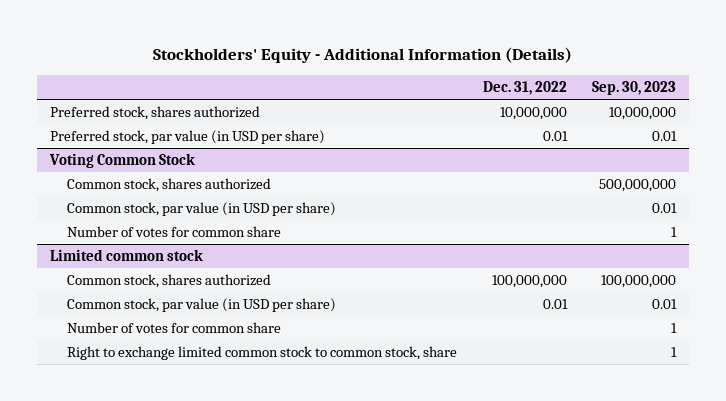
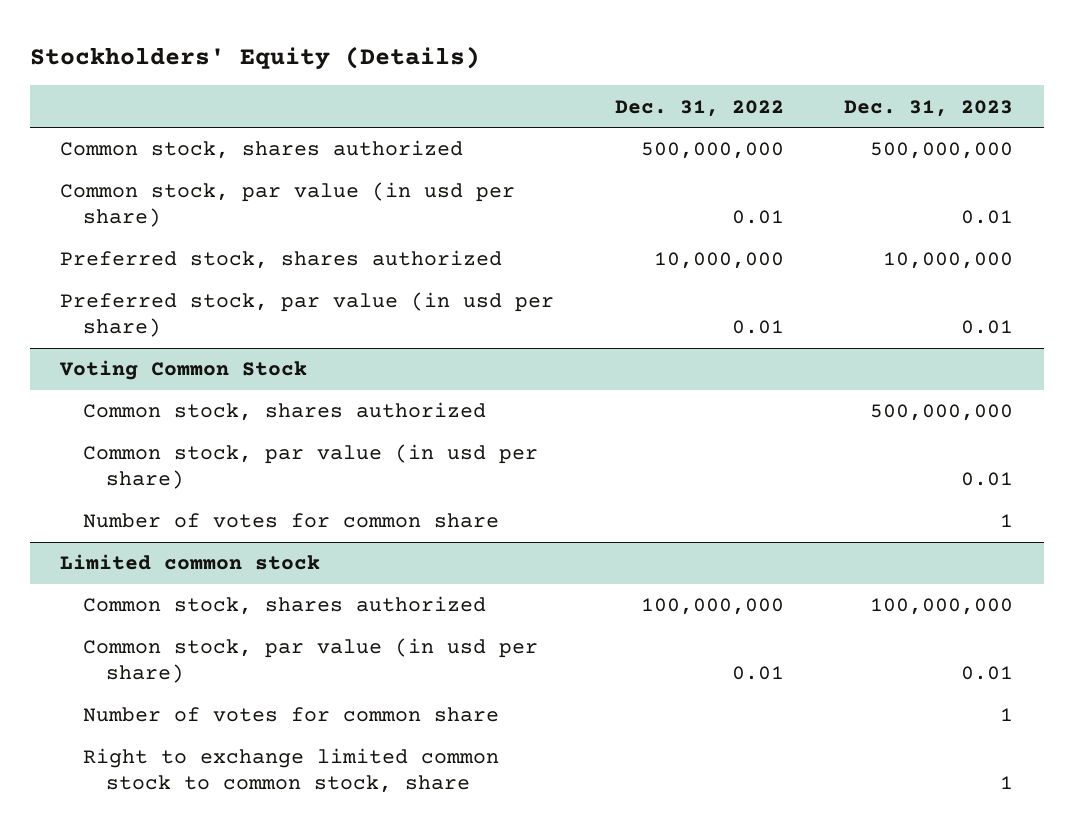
- Stockholders' Equity - Additional Information (Details)
+ Stockholders' Equity (Details)
- | Dec. 31, 2022 | Sep. 30, 2023
+ | Dec. 31, 2022 | Dec. 31, 2023
+ Common stock, shares authorized | 500,000,000 | 500,000,000
+ Common stock, par value (in usd per share) | 0.01 | 0.01
- Preferred stock, par value (in USD per share) | 0.01 | 0.01
+ Preferred stock, par value (in usd per share) | 0.01 | 0.01
@ Voting Common Stock
- Common stock, par value (in USD per share) | | 0.01
+ Common stock, par value (in usd per share) | | 0.01
@ Limited common stock
- Common stock, par value (in USD per share) | 0.01 | 0.01
+ Common stock, par value (in usd per share) | 0.01 | 0.01

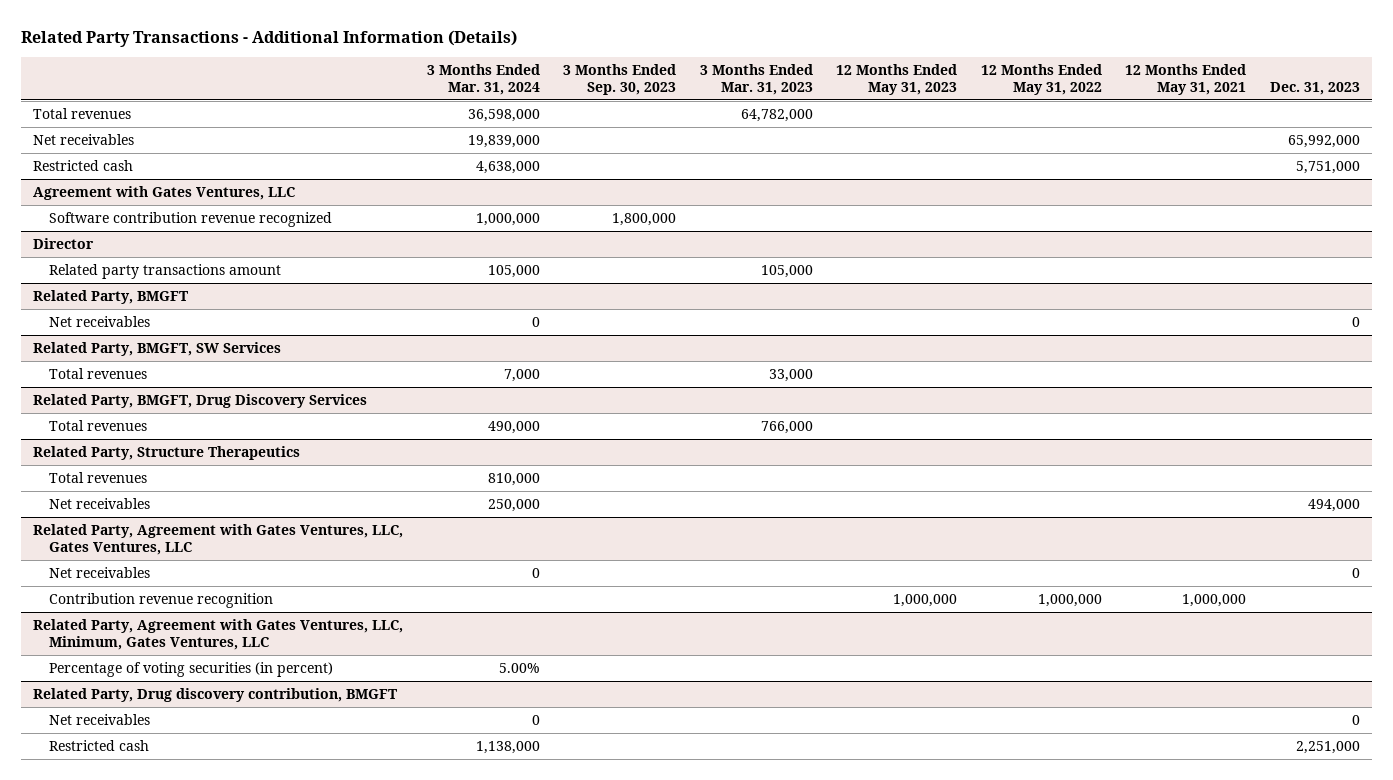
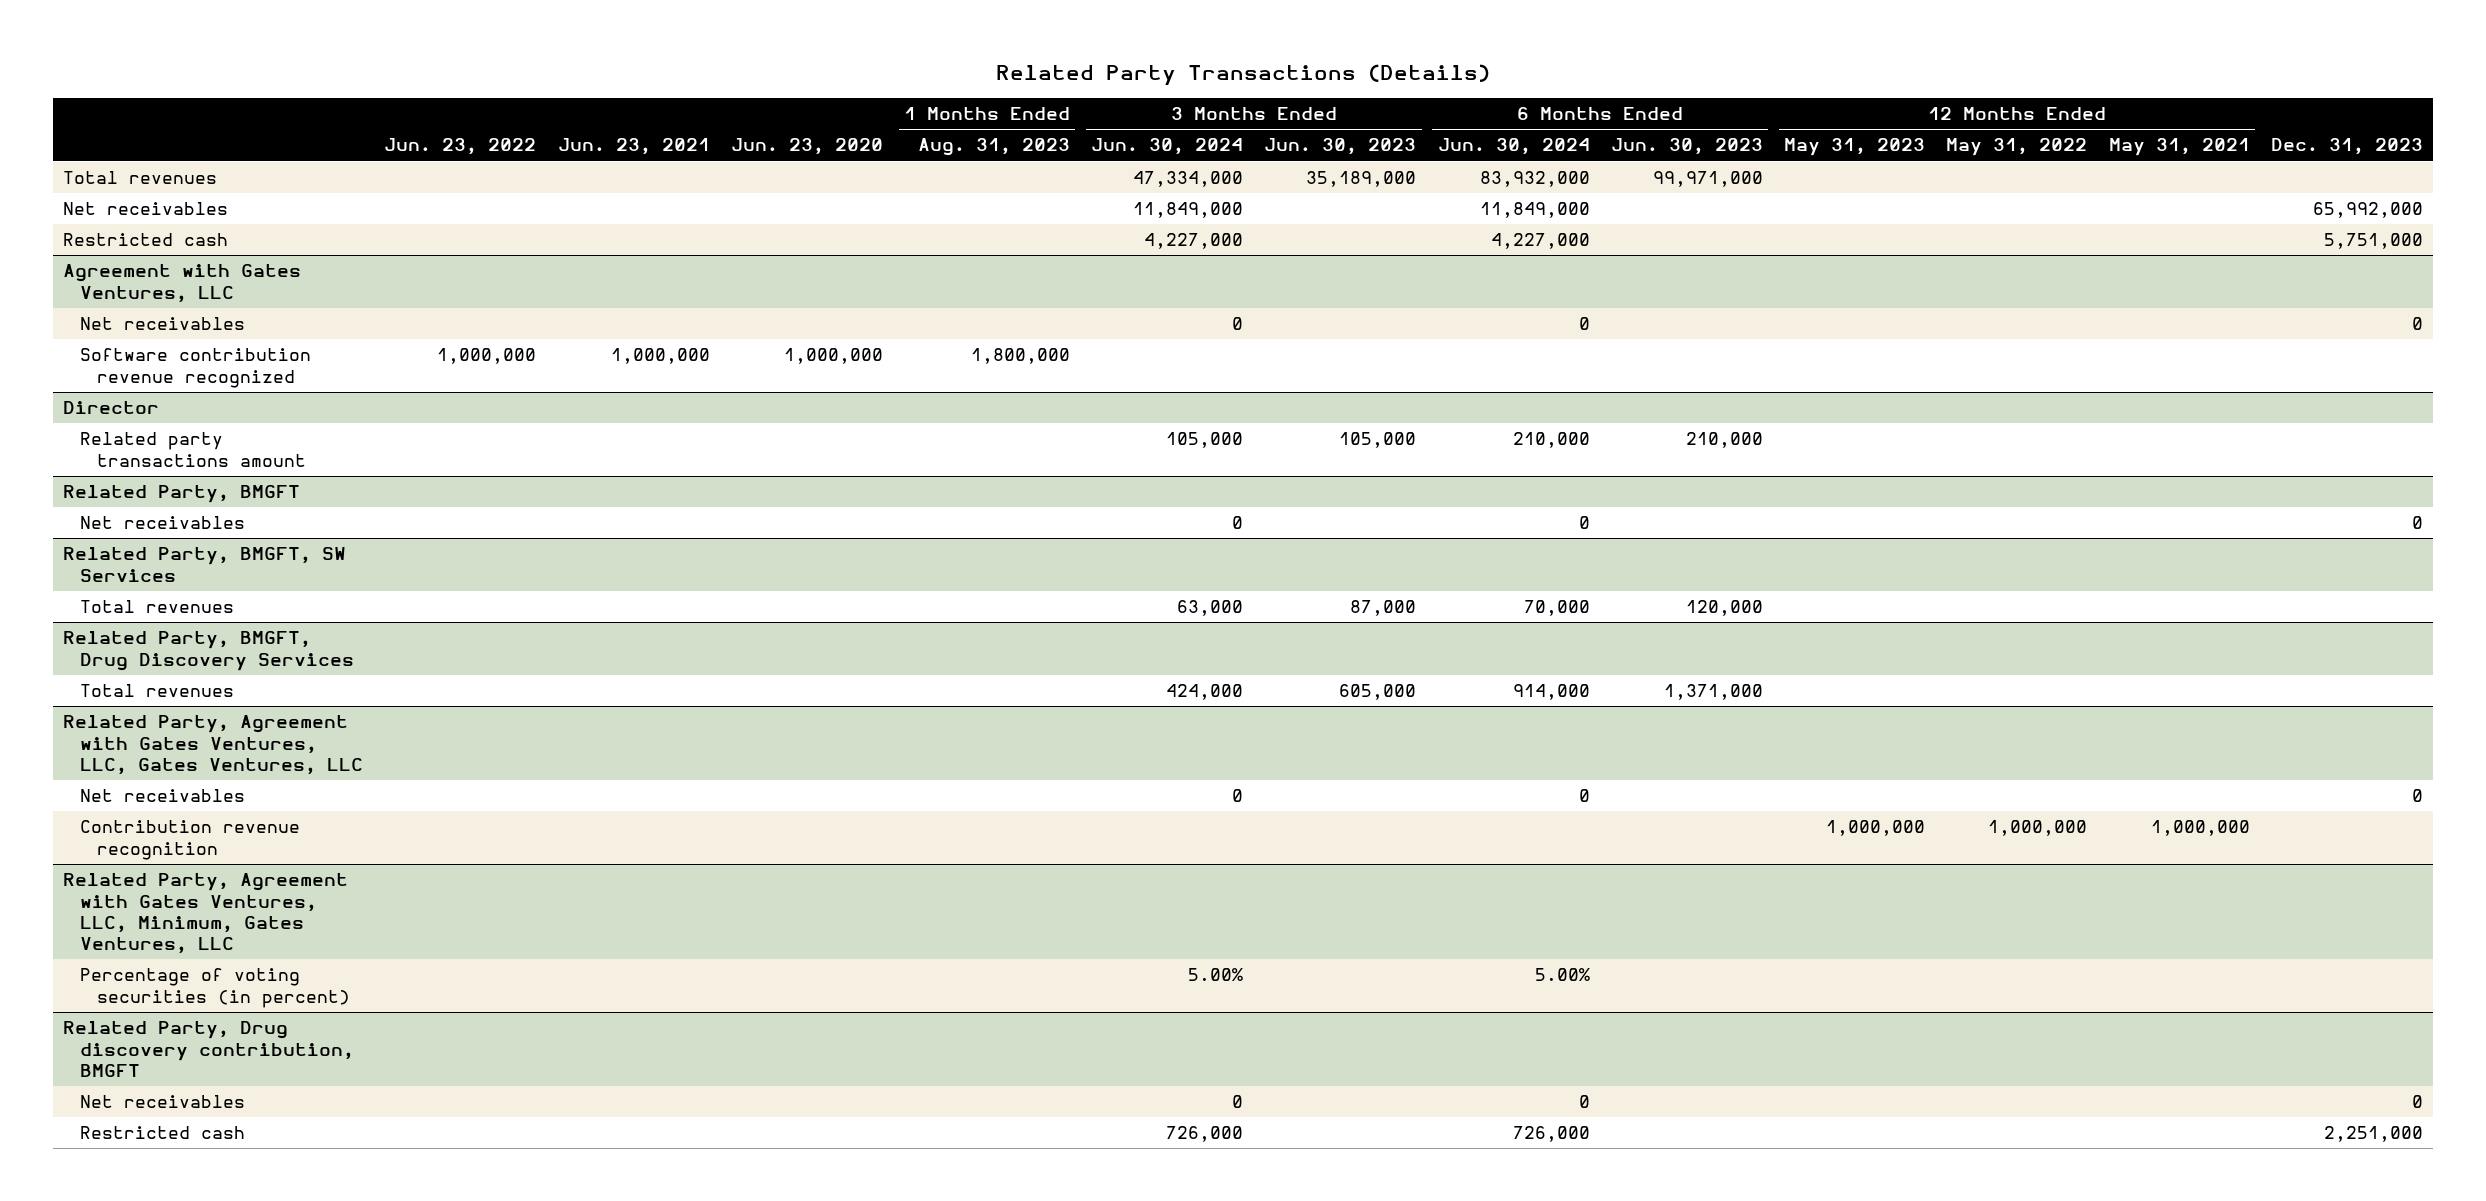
- Related Party Transactions - Additional Information (Details)
+ Related Party Transactions (Details)
- | 3 Months Ended Mar. 31, 2024 | 3 Months Ended Sep. 30, 2023 | 3 Months Ended Mar. 31, 2023 | 12 Months Ended May 31, 2023 | 12 Months Ended May 31, 2022 | 12 Months Ended May 31, 2021 | Dec. 31, 2023
+ | Jun. 23, 2022 | Jun. 23, 2021 | Jun. 23, 2020 | 1 Months Ended Aug. 31, 2023 | 3 Months Ended Jun. 30, 2024 | 3 Months Ended Jun. 30, 2023 | 6 Months Ended Jun. 30, 2024 | 6 Months Ended Jun. 30, 2023 | 12 Months Ended May 31, 2023 | 12 Months Ended May 31, 2022 | 12 Months Ended May 31, 2021 | Dec. 31, 2023
@ Agreement with Gates Ventures, LLC
+ Net receivables | | | | | 0 | | 0 | | | | | 0
- Related Party, Structure Therapeutics
- Total revenues | 810,000 | | | | | |
- Net receivables | 250,000 | | | | | | 494,000

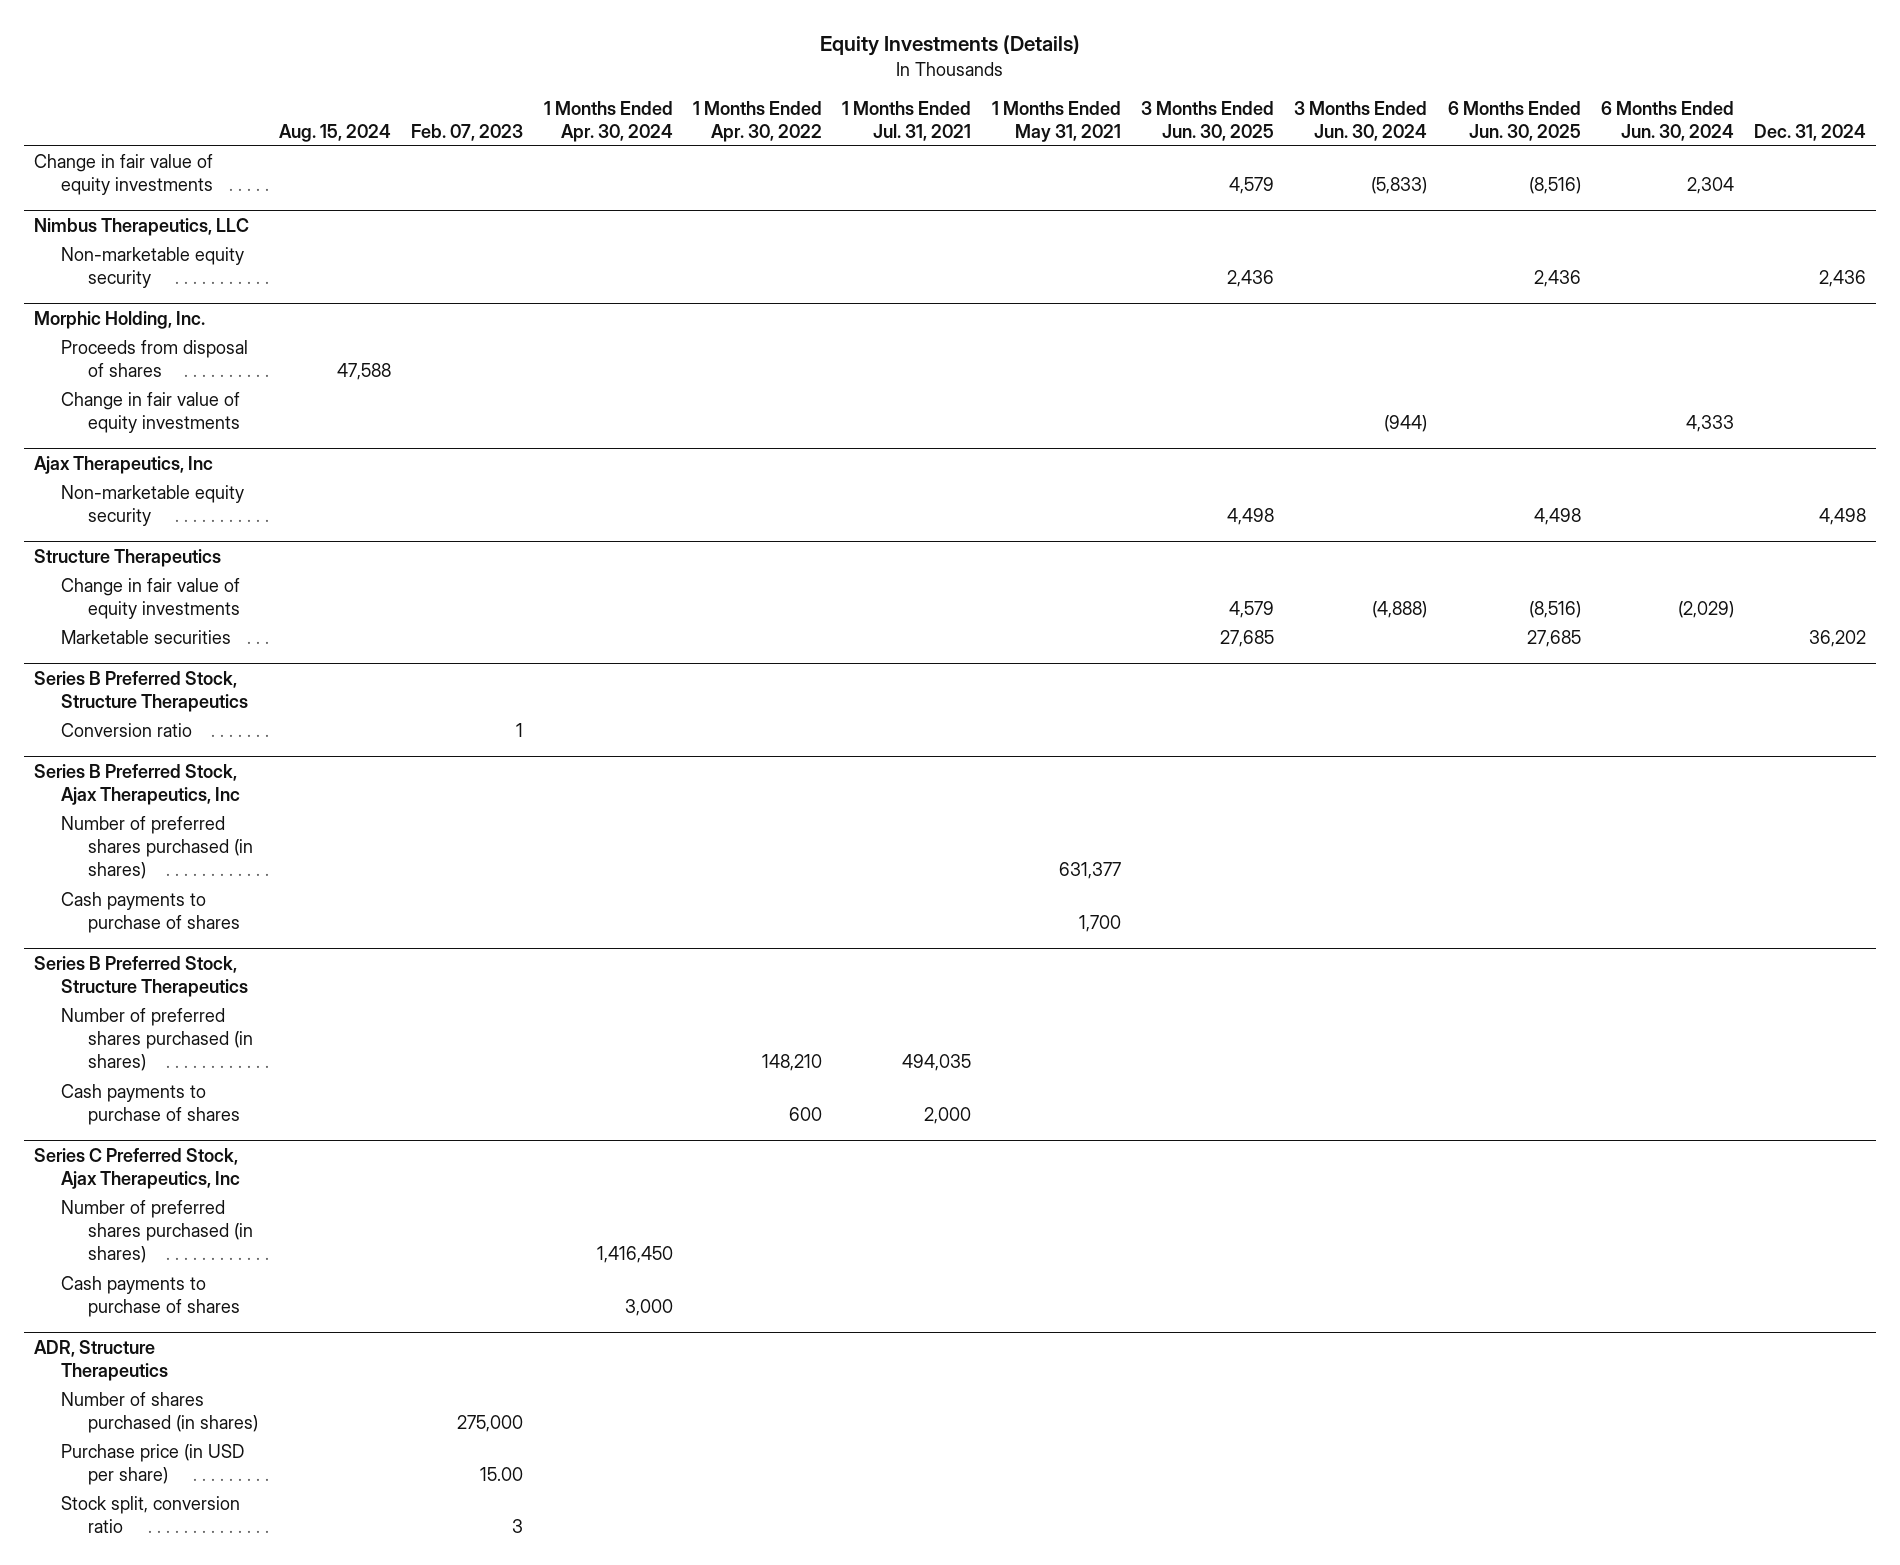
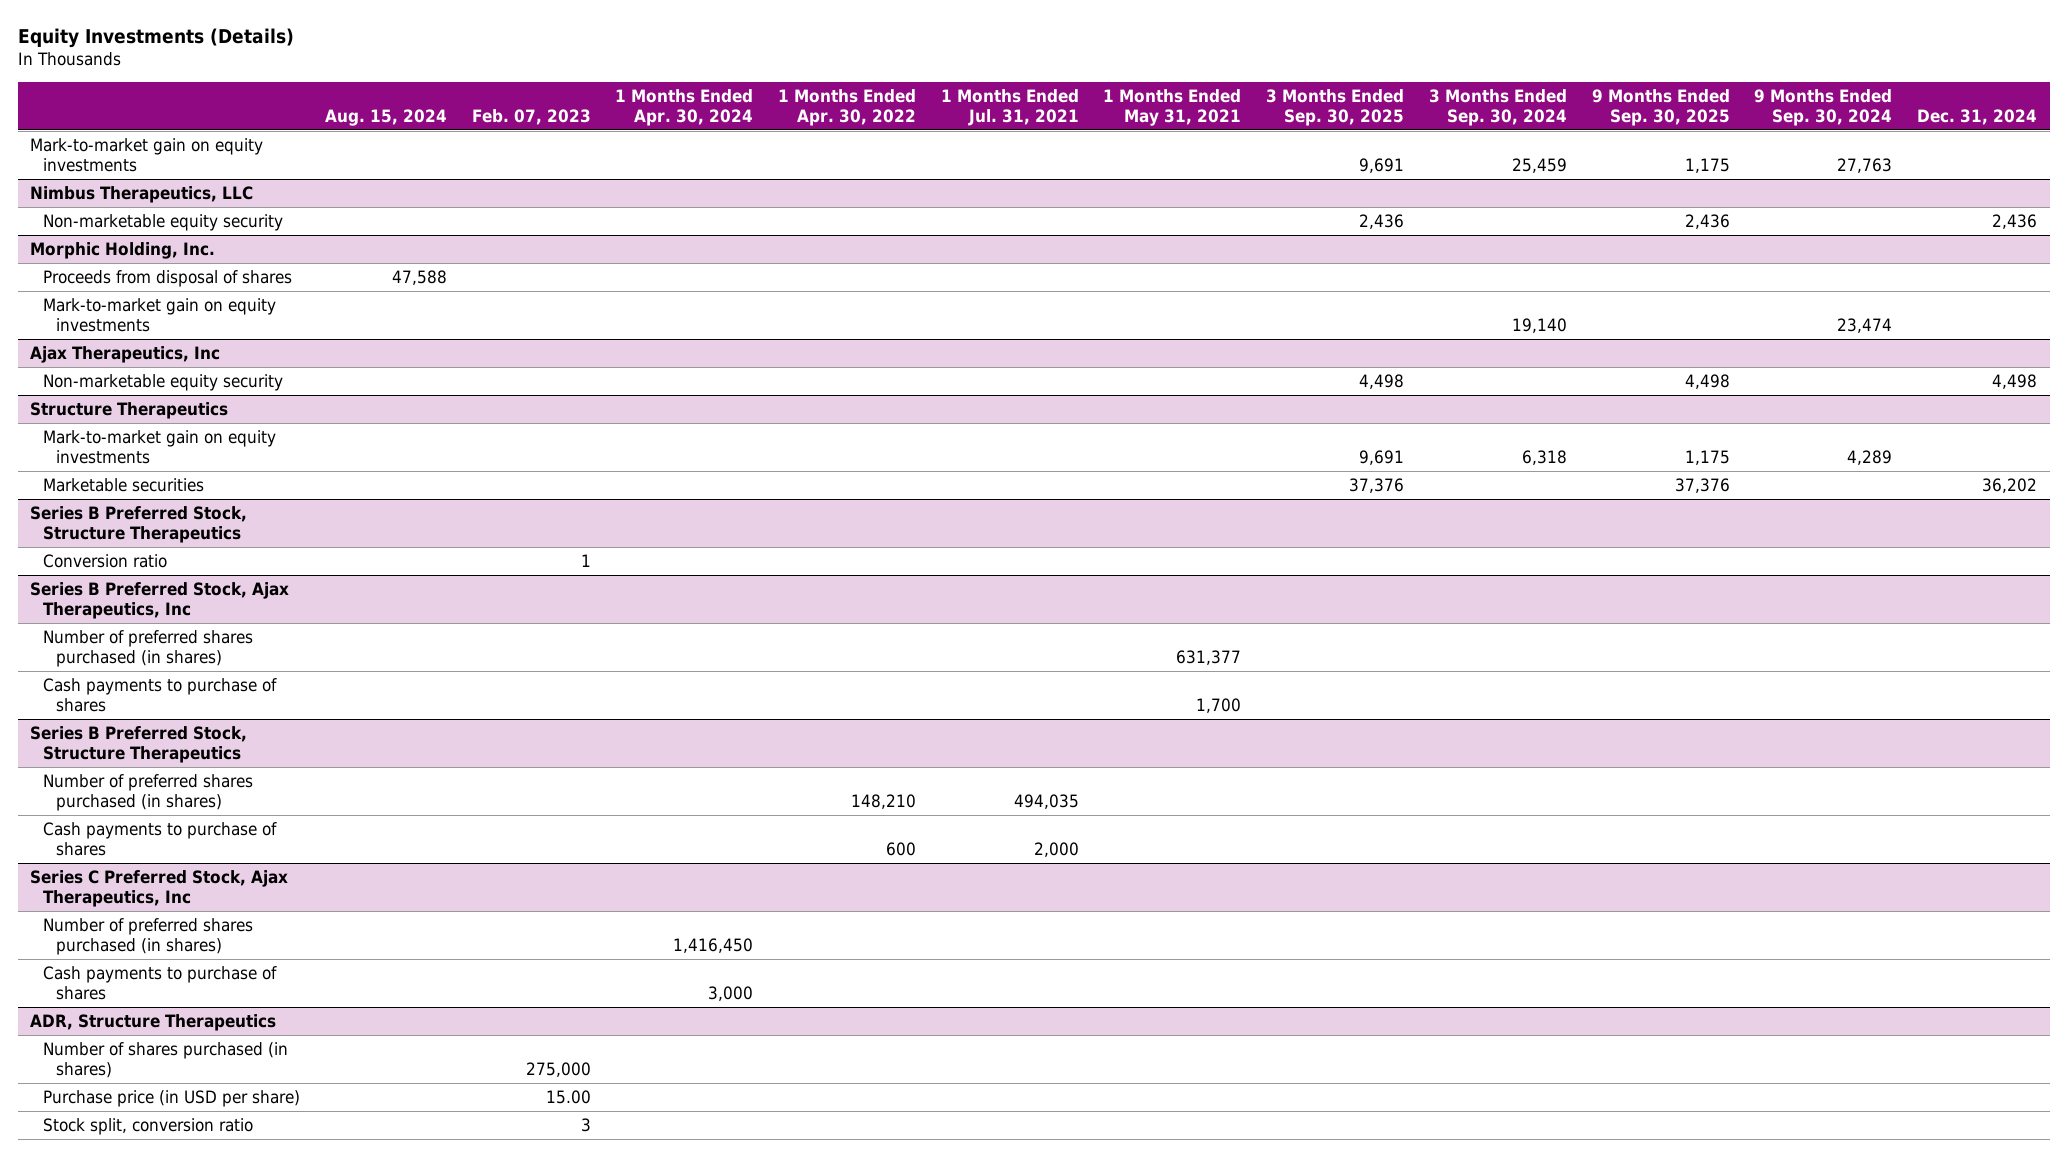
- | Aug. 15, 2024 | Feb. 07, 2023 | 1 Months Ended Apr. 30, 2024 | 1 Months Ended Apr. 30, 2022 | 1 Months Ended Jul. 31, 2021 | 1 Months Ended May 31, 2021 | 3 Months Ended Jun. 30, 2025 | 3 Months Ended Jun. 30, 2024 | 6 Months Ended Jun. 30, 2025 | 6 Months Ended Jun. 30, 2024 | Dec. 31, 2024
+ | Aug. 15, 2024 | Feb. 07, 2023 | 1 Months Ended Apr. 30, 2024 | 1 Months Ended Apr. 30, 2022 | 1 Months Ended Jul. 31, 2021 | 1 Months Ended May 31, 2021 | 3 Months Ended Sep. 30, 2025 | 3 Months Ended Sep. 30, 2024 | 9 Months Ended Sep. 30, 2025 | 9 Months Ended Sep. 30, 2024 | Dec. 31, 2024
- Change in fair value of equity investments | | | | | | | 4,579 | (5,833) | (8,516) | 2,304 |
+ Mark-to-market gain on equity investments | | | | | | | 9,691 | 25,459 | 1,175 | 27,763 |
@ Morphic Holding, Inc.
- Change in fair value of equity investments | | | | | | | | (944) | | 4,333 |
+ Mark-to-market gain on equity investments | | | | | | | | 19,140 | | 23,474 |
@ Structure Therapeutics
- Change in fair value of equity investments | | | | | | | 4,579 | (4,888) | (8,516) | (2,029) |
+ Mark-to-market gain on equity investments | | | | | | | 9,691 | 6,318 | 1,175 | 4,289 |

